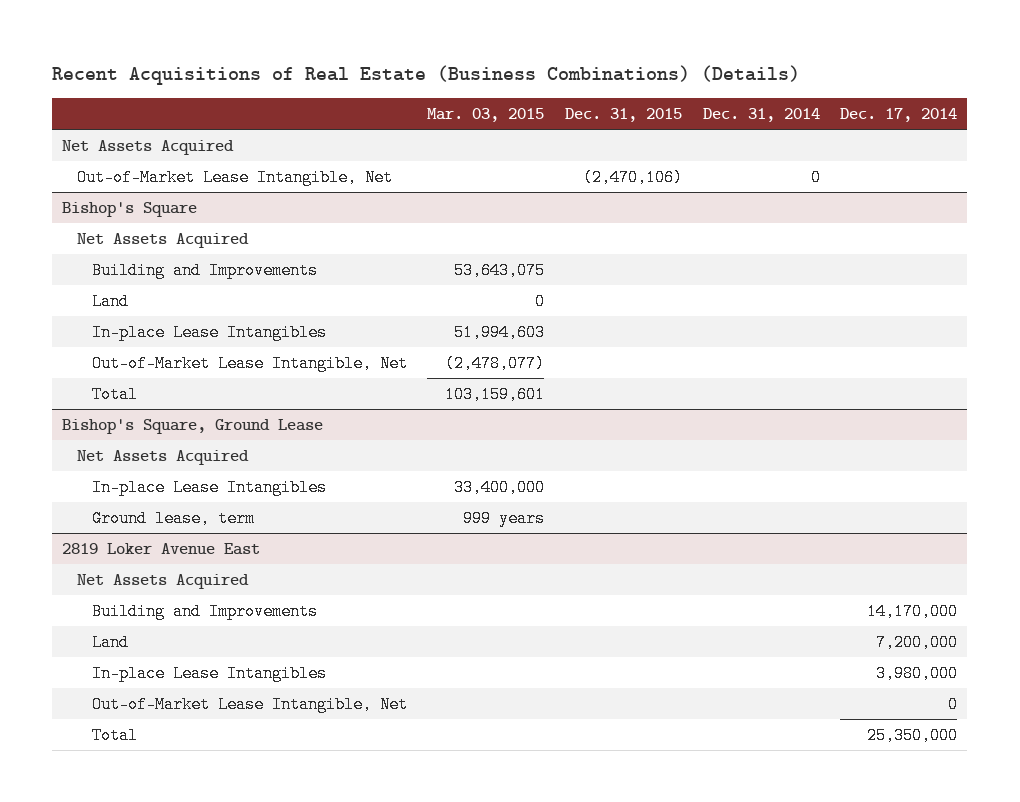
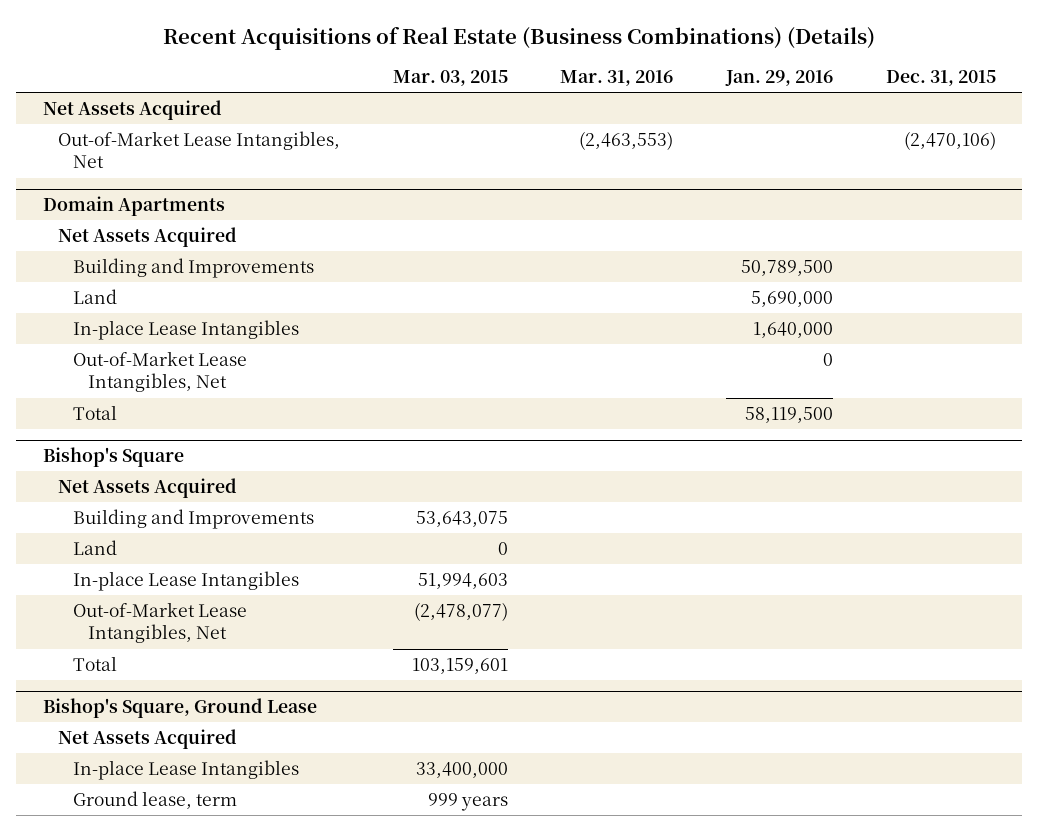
- | Mar. 03, 2015 | Dec. 31, 2015 | Dec. 31, 2014 | Dec. 17, 2014
+ | Mar. 03, 2015 | Mar. 31, 2016 | Jan. 29, 2016 | Dec. 31, 2015
- Out-of-Market Lease Intangible, Net | | (2,470,106) | 0 |
+ Out-of-Market Lease Intangibles, Net | | (2,463,553) | | (2,470,106)
+ Domain Apartments
+ Net Assets Acquired
+ Building and Improvements | | | 50,789,500 |
+ Land | | | 5,690,000 |
+ In-place Lease Intangibles | | | 1,640,000 |
+ Out-of-Market Lease Intangibles, Net | | | 0 |
+ Total | | | 58,119,500 |
@ Bishop's Square
- Out-of-Market Lease Intangible, Net | (2,478,077) | | |
+ Out-of-Market Lease Intangibles, Net | (2,478,077) | | |
- 2819 Loker Avenue East
- Net Assets Acquired
- Building and Improvements | | | | 14,170,000
- Land | | | | 7,200,000
- In-place Lease Intangibles | | | | 3,980,000
- Out-of-Market Lease Intangible, Net | | | | 0
- Total | | | | 25,350,000

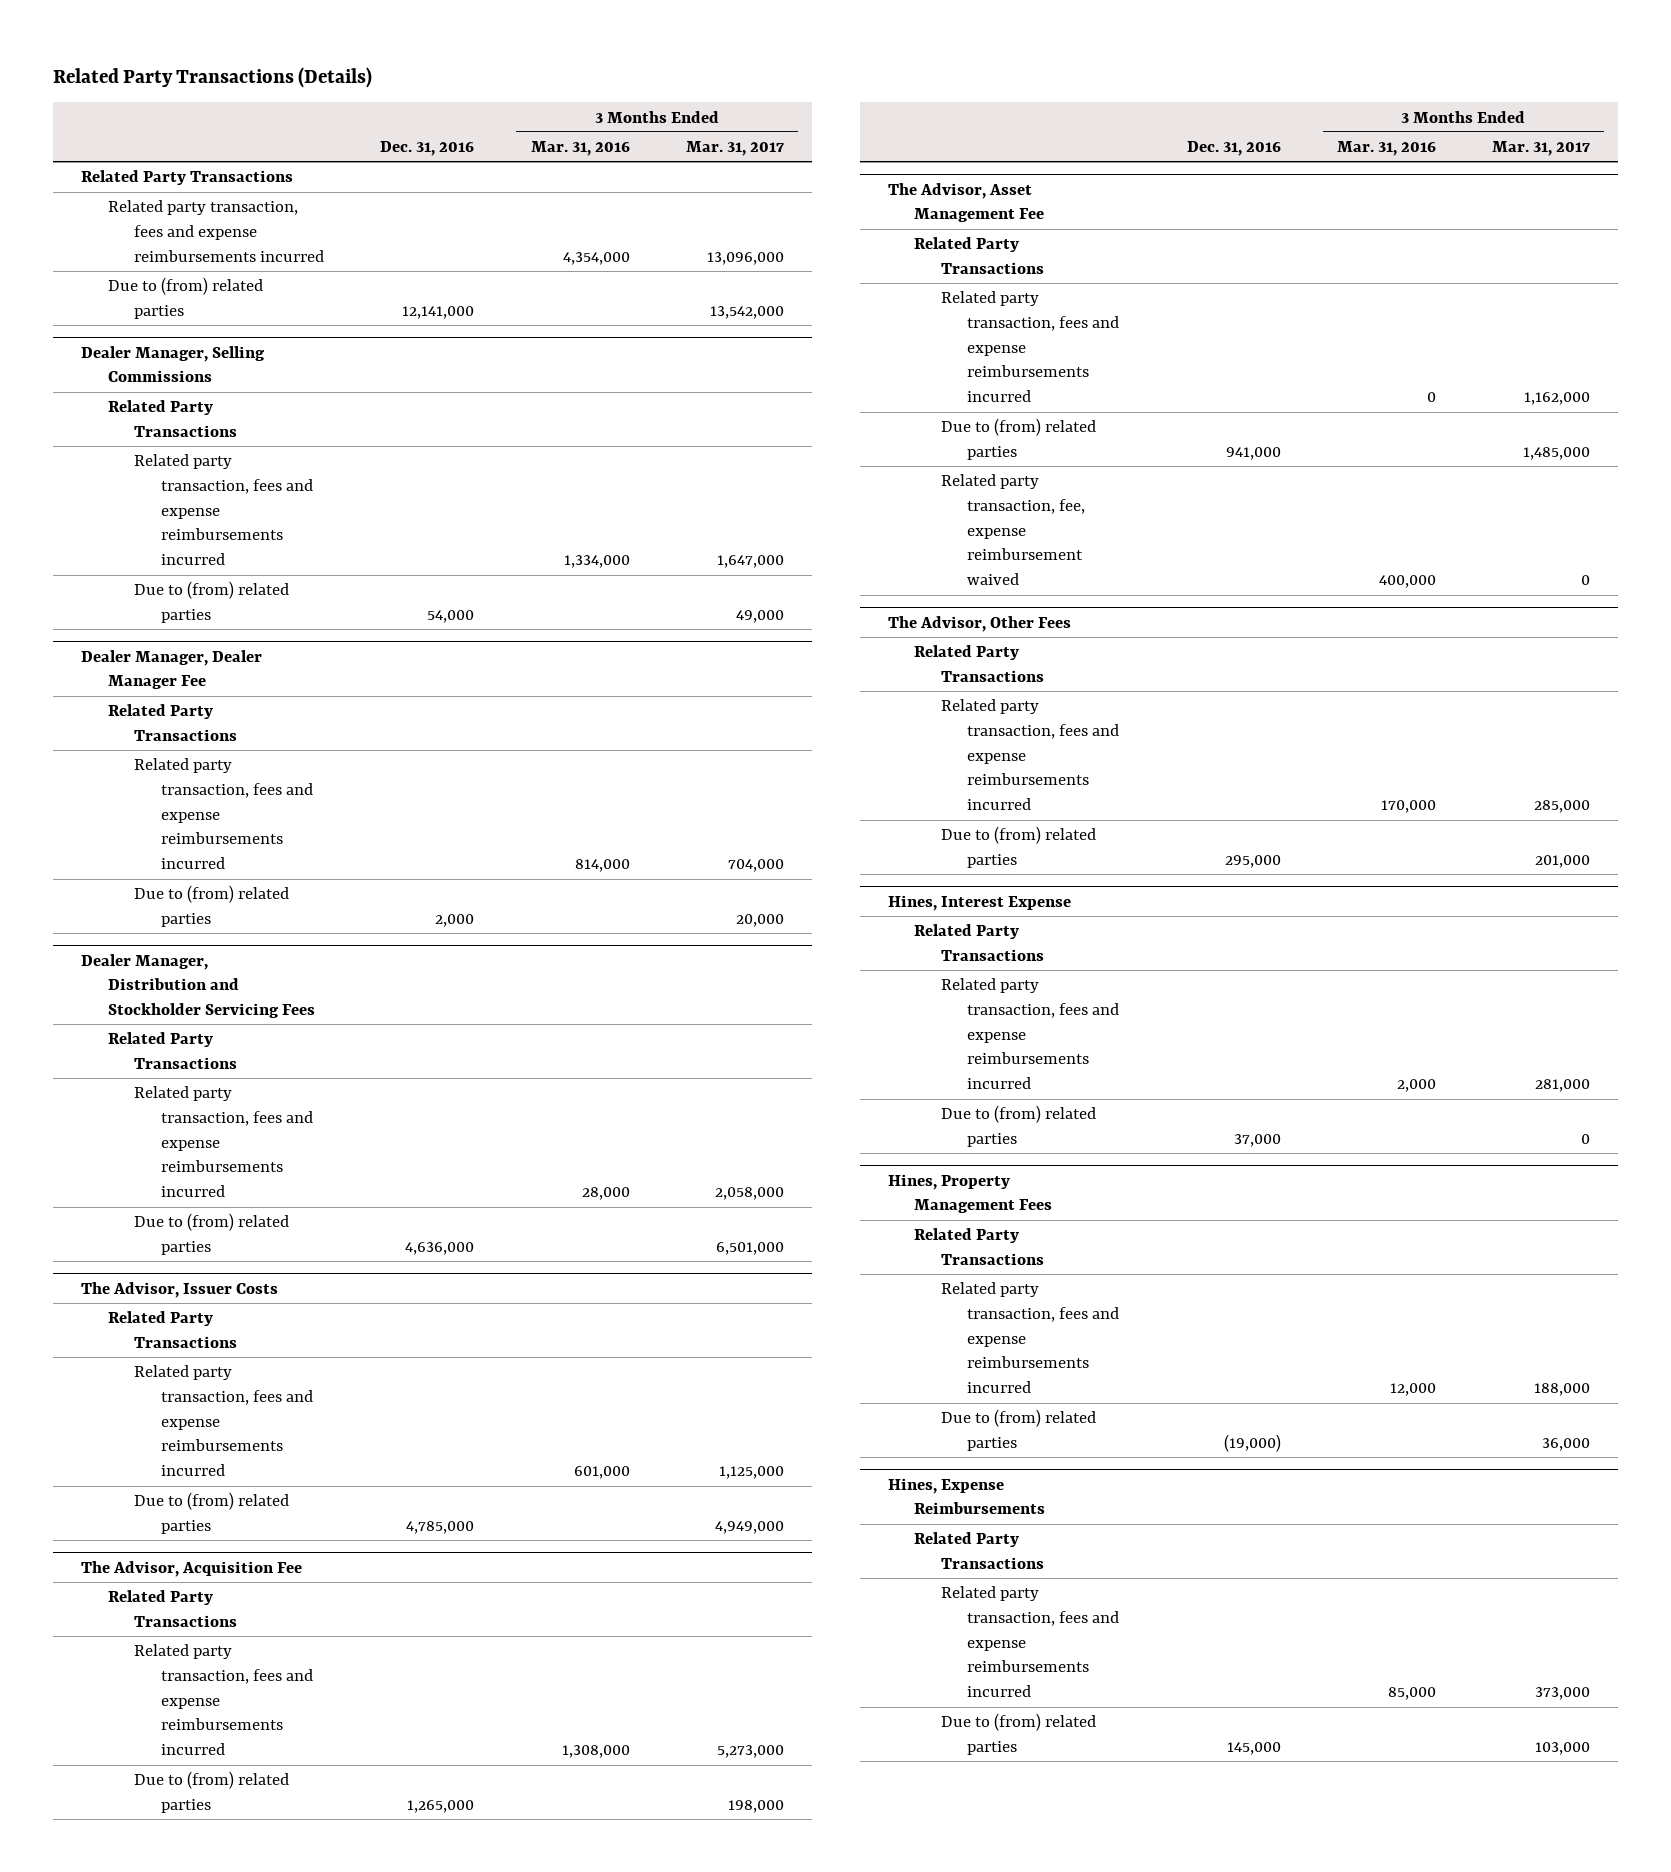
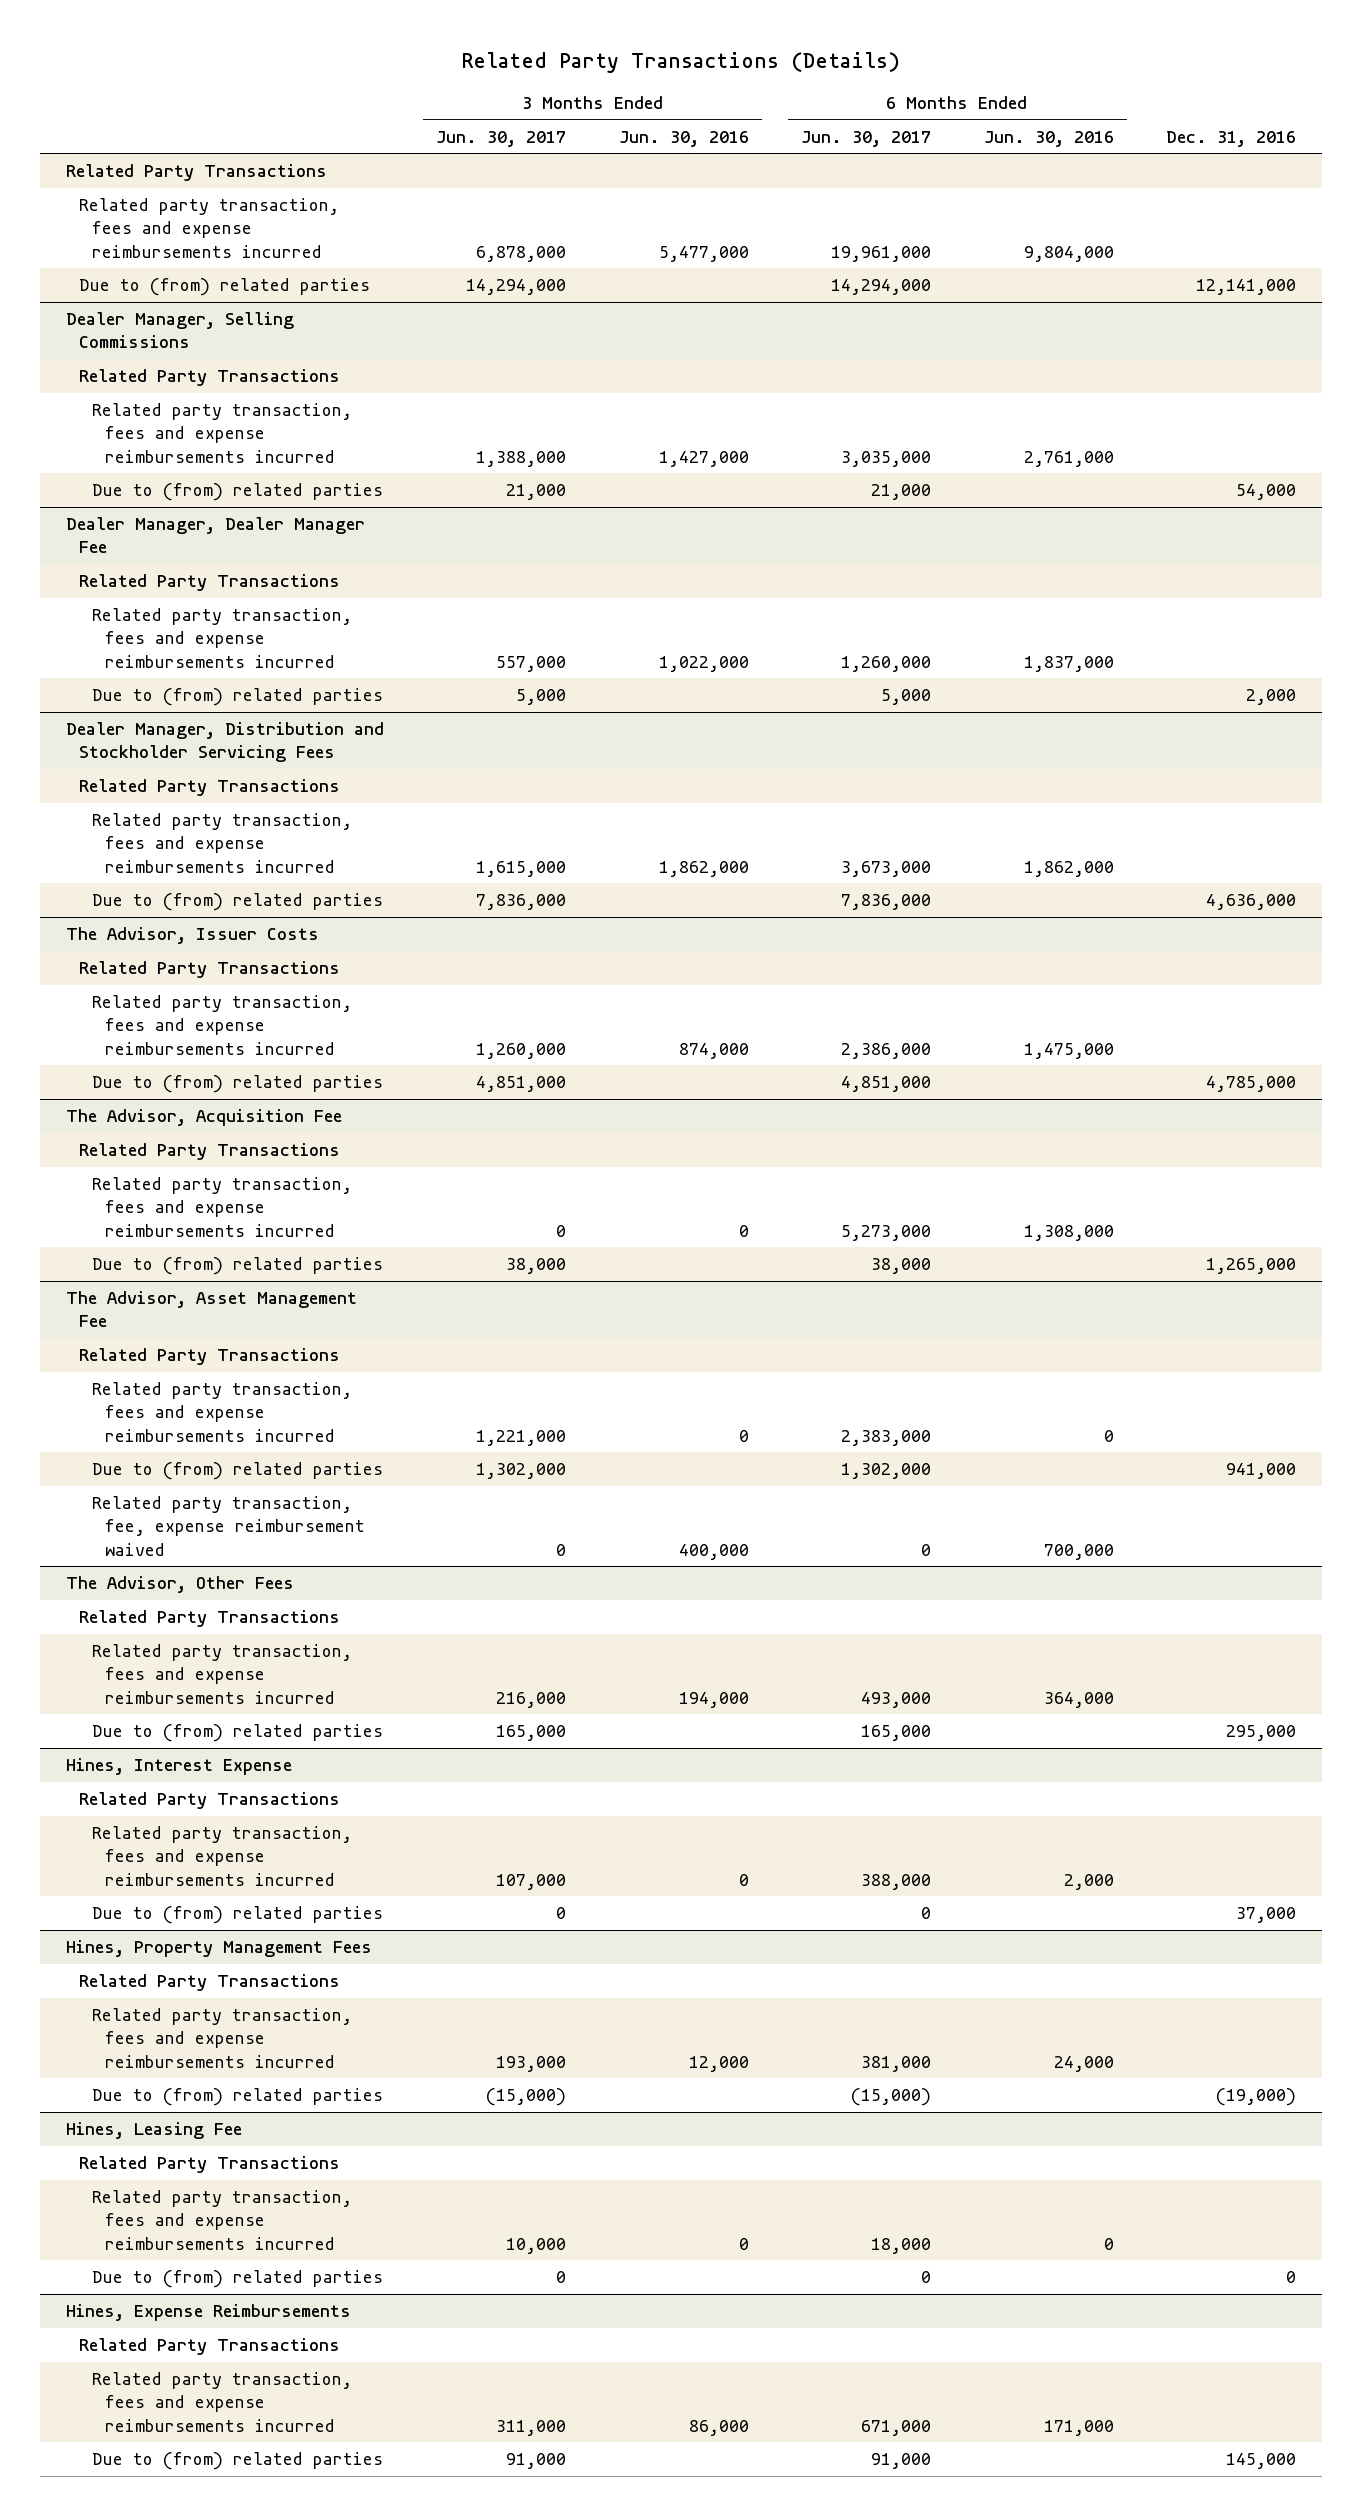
- | Dec. 31, 2016 | 3 Months Ended Mar. 31, 2016 | 3 Months Ended Mar. 31, 2017
+ | 3 Months Ended Jun. 30, 2017 | 3 Months Ended Jun. 30, 2016 | 6 Months Ended Jun. 30, 2017 | 6 Months Ended Jun. 30, 2016 | Dec. 31, 2016
+ Hines, Leasing Fee
+ Related Party Transactions
+ Related party transaction, fees and expense reimbursements incurred | 10,000 | 0 | 18,000 | 0 |
+ Due to (from) related parties | 0 | | 0 | | 0

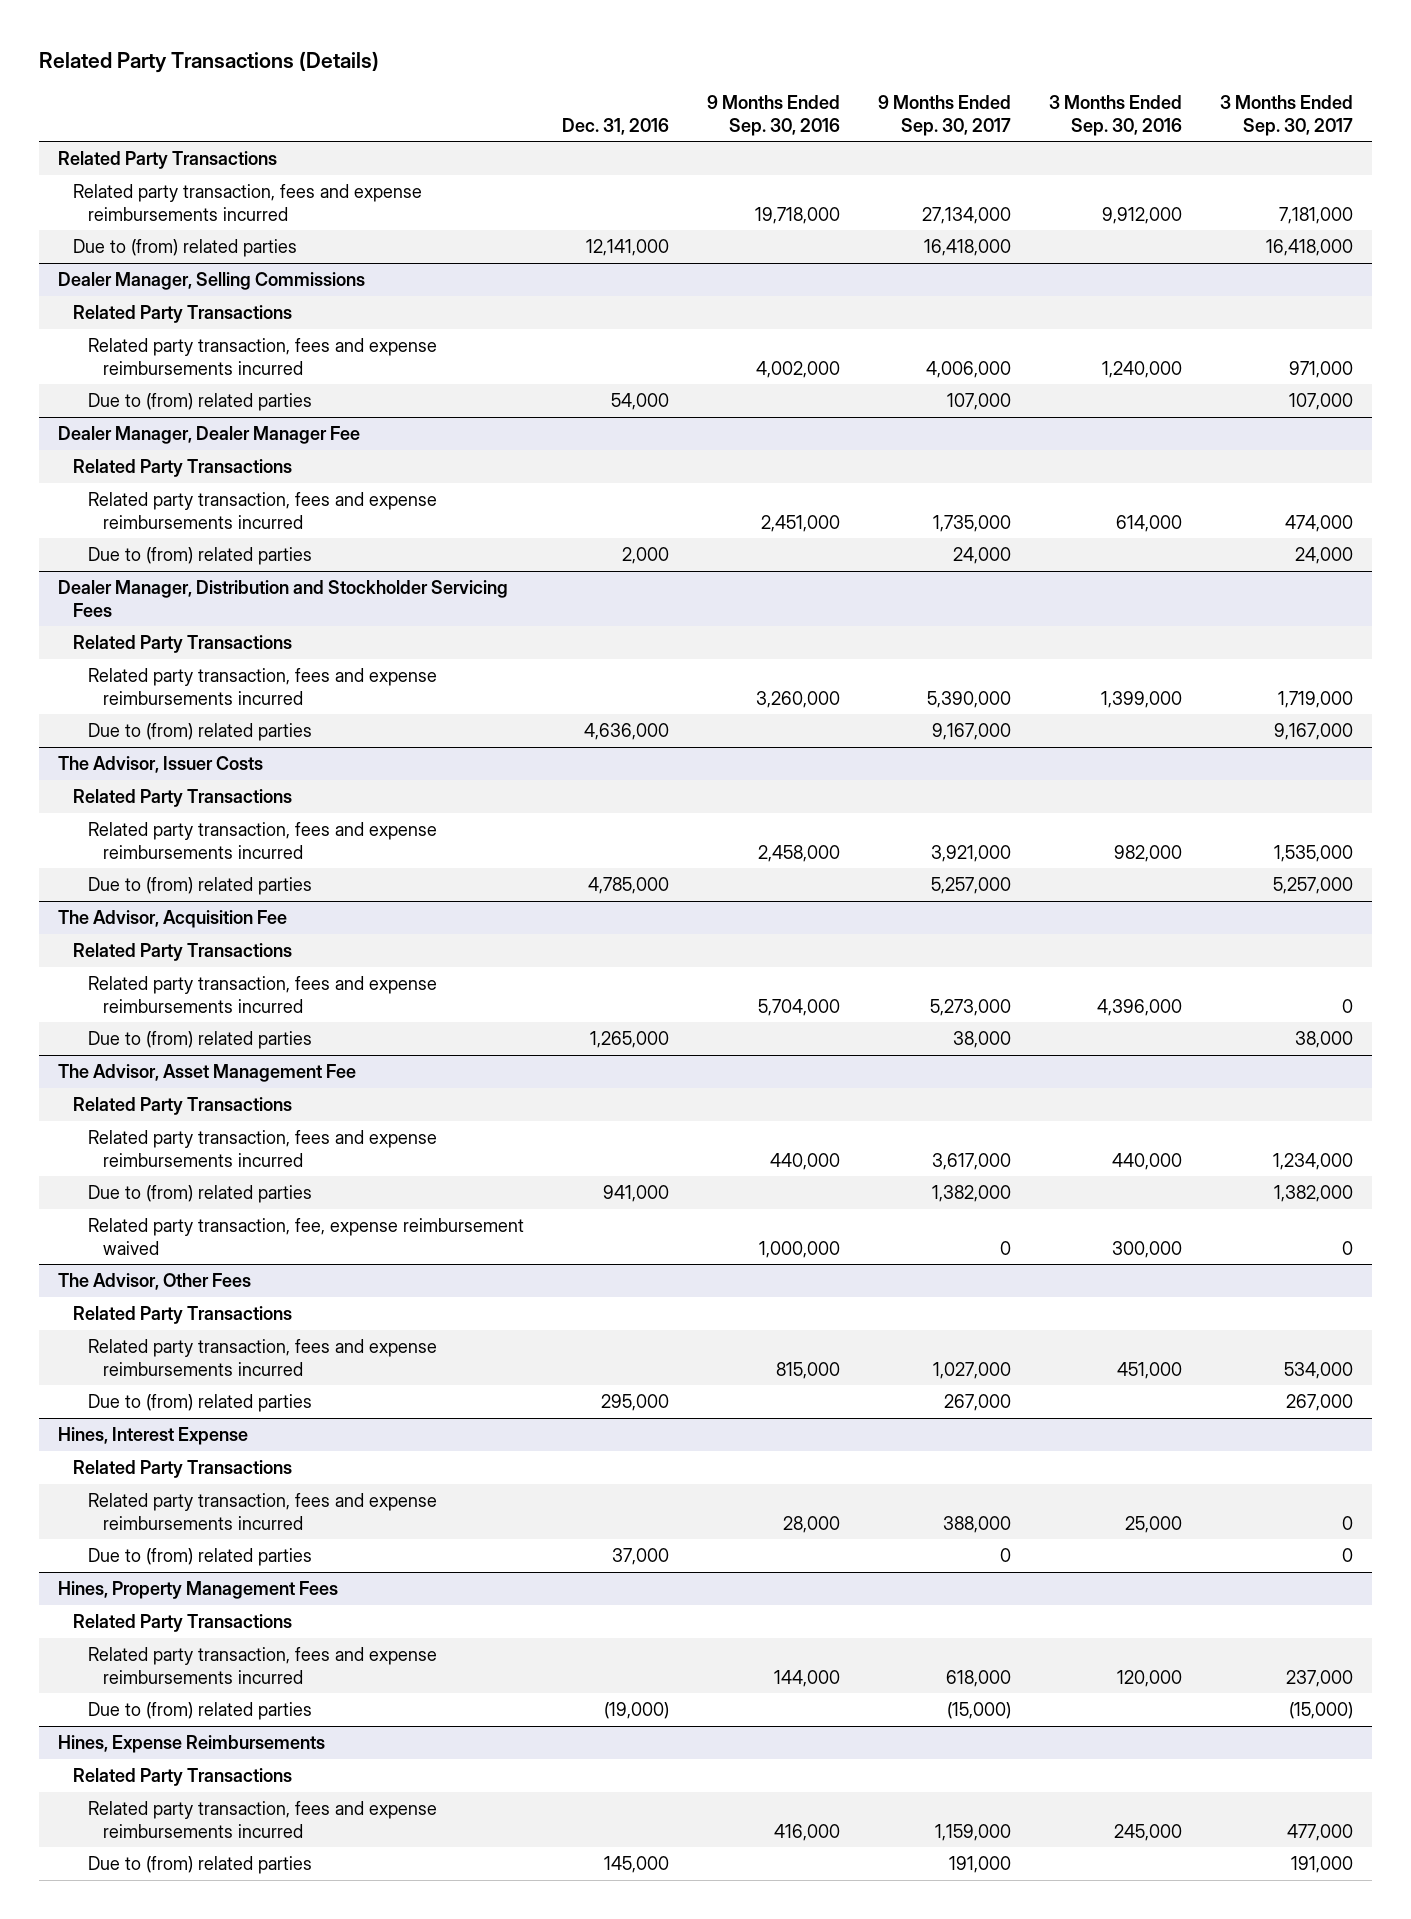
- | 3 Months Ended Jun. 30, 2017 | 3 Months Ended Jun. 30, 2016 | 6 Months Ended Jun. 30, 2017 | 6 Months Ended Jun. 30, 2016 | Dec. 31, 2016
+ | Dec. 31, 2016 | 9 Months Ended Sep. 30, 2016 | 9 Months Ended Sep. 30, 2017 | 3 Months Ended Sep. 30, 2016 | 3 Months Ended Sep. 30, 2017
- Hines, Leasing Fee
- Related Party Transactions
- Related party transaction, fees and expense reimbursements incurred | 10,000 | 0 | 18,000 | 0 |
- Due to (from) related parties | 0 | | 0 | | 0

